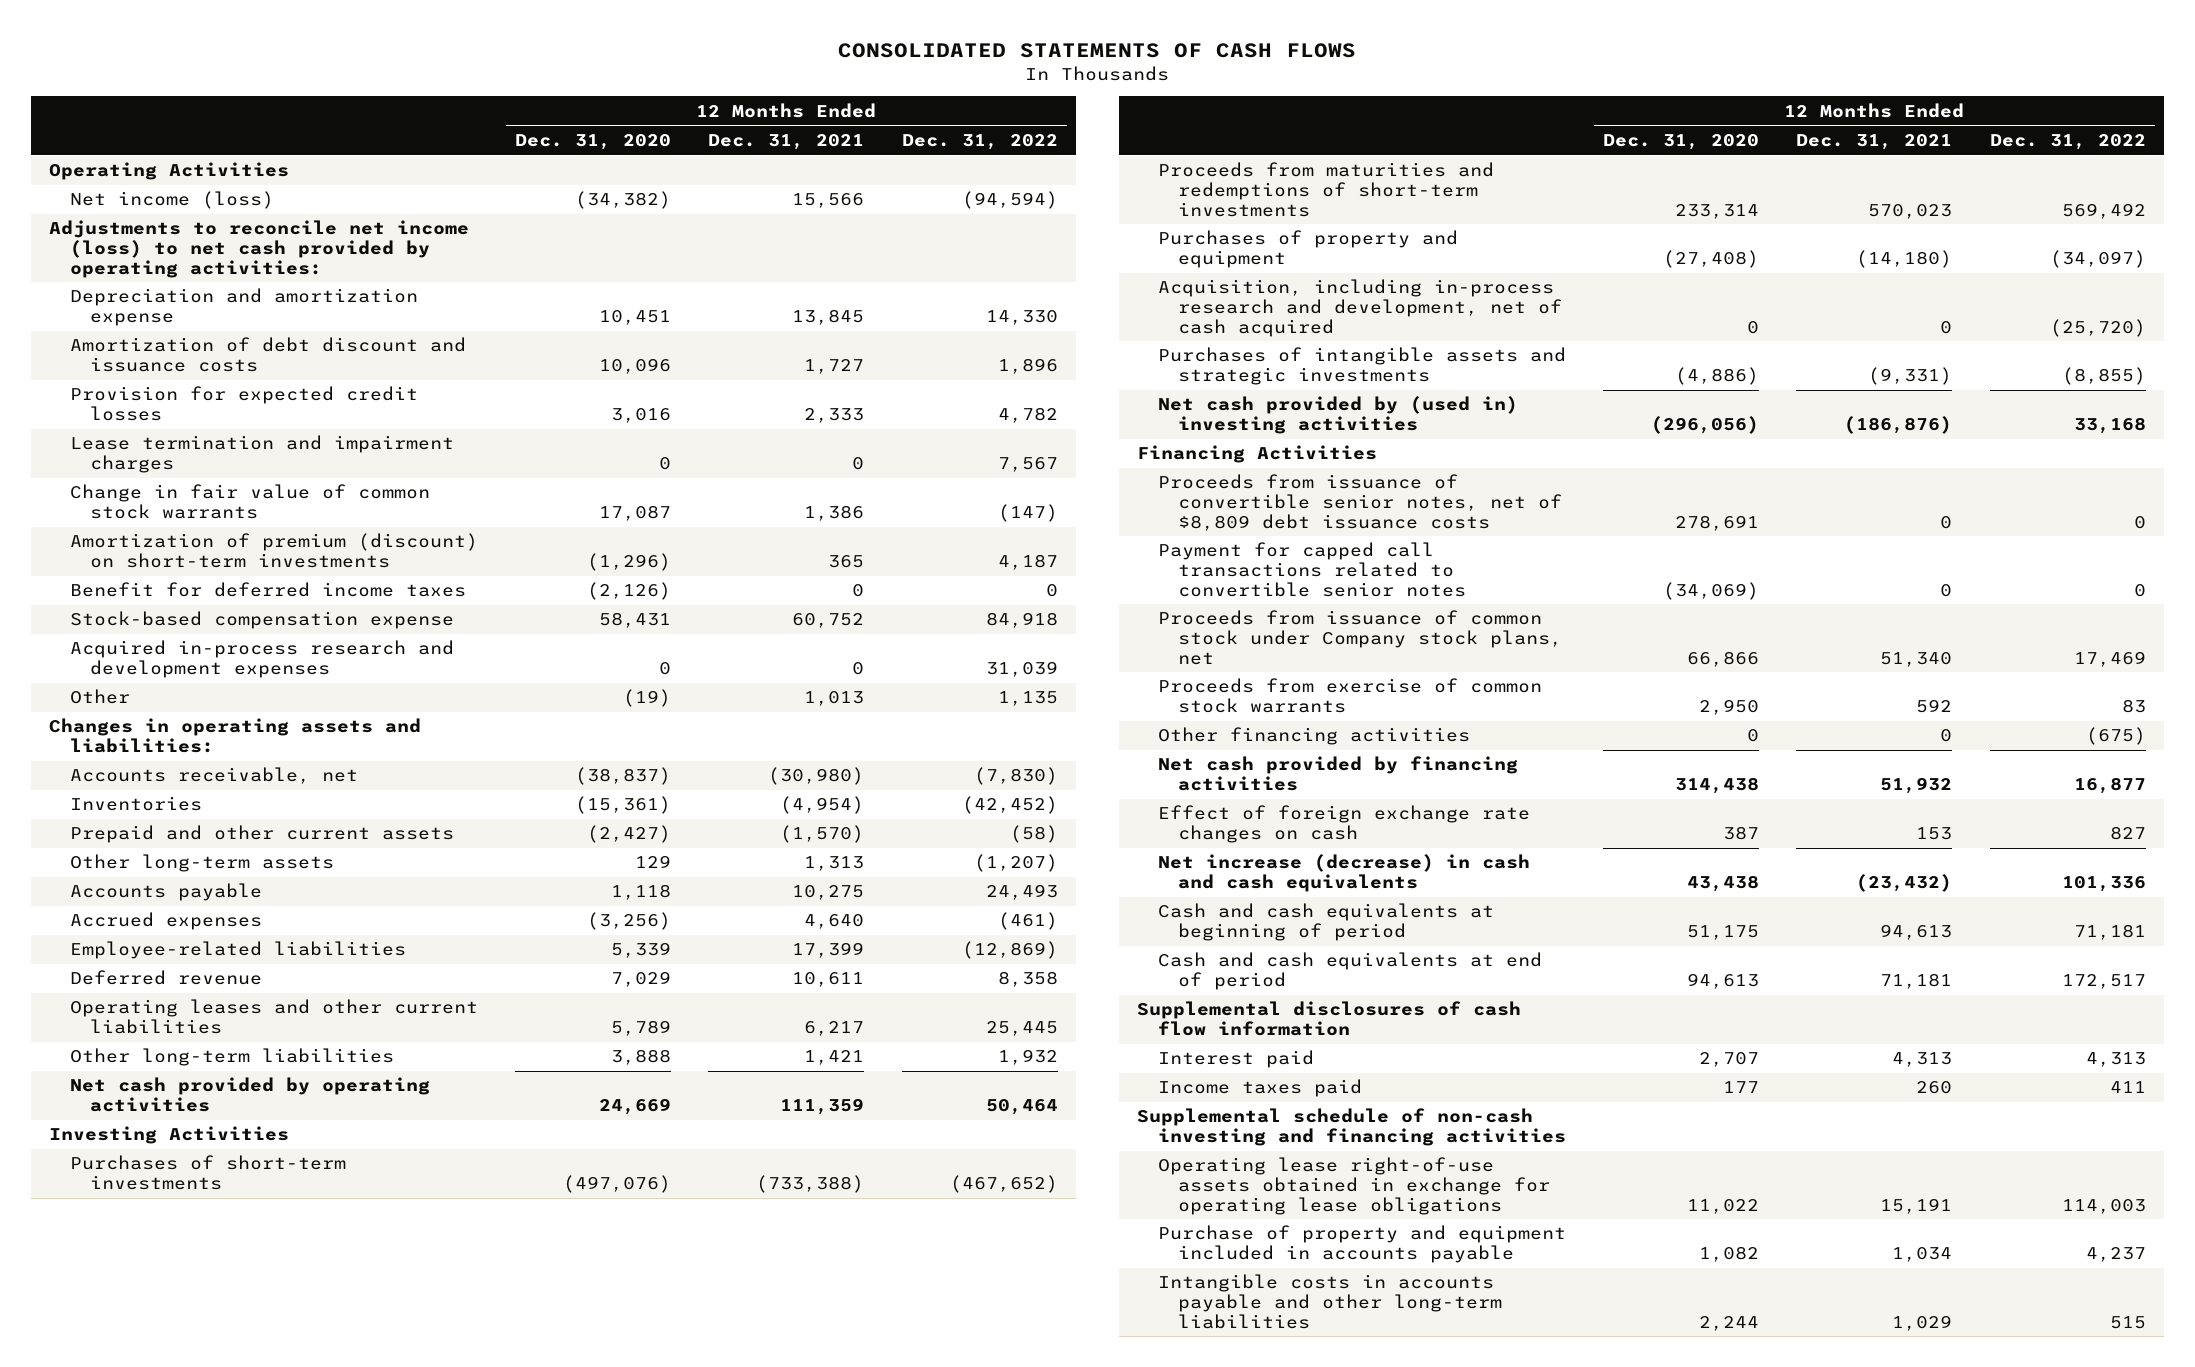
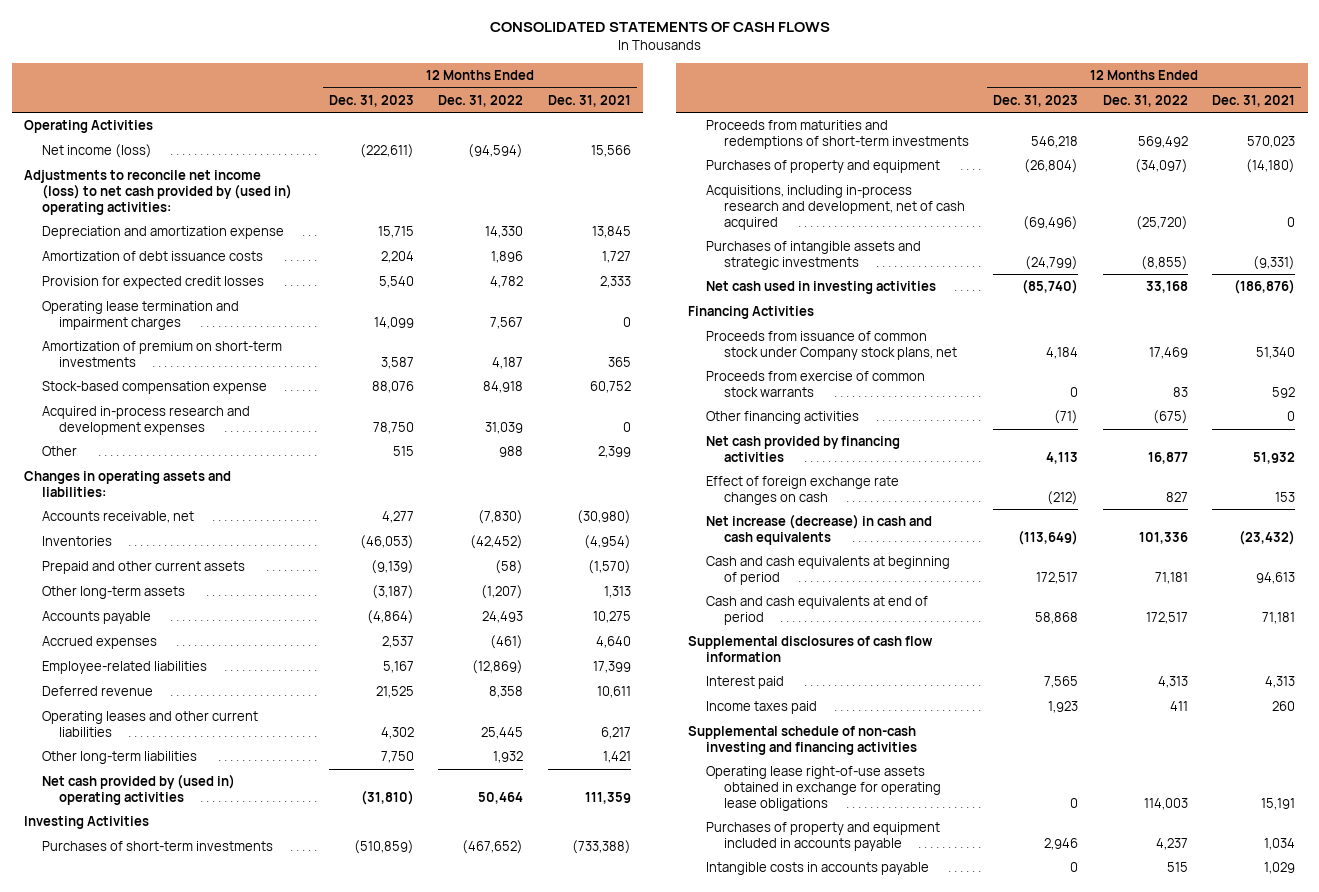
- | 12 Months Ended Dec. 31, 2020 | 12 Months Ended Dec. 31, 2021 | 12 Months Ended Dec. 31, 2022
+ | 12 Months Ended Dec. 31, 2023 | 12 Months Ended Dec. 31, 2022 | 12 Months Ended Dec. 31, 2021
- Adjustments to reconcile net income (loss) to net cash provided by operating activities:
+ Adjustments to reconcile net income (loss) to net cash provided by (used in) operating activities:
- Amortization of debt discount and issuance costs | 10,096 | 1,727 | 1,896
+ Amortization of debt issuance costs | 2,204 | 1,896 | 1,727
- Lease termination and impairment charges | 0 | 0 | 7,567
- Change in fair value of common stock warrants | 17,087 | 1,386 | (147)
- Amortization of premium (discount) on short-term investments | (1,296) | 365 | 4,187
- Benefit for deferred income taxes | (2,126) | 0 | 0
+ Operating lease termination and impairment charges | 14,099 | 7,567 | 0
+ Amortization of premium on short-term investments | 3,587 | 4,187 | 365
- Other | (19) | 1,013 | 1,135
+ Other | 515 | 988 | 2,399
- Net cash provided by operating activities | 24,669 | 111,359 | 50,464
+ Net cash provided by (used in) operating activities | (31,810) | 50,464 | 111,359
- Acquisition, including in-process research and development, net of cash acquired | 0 | 0 | (25,720)
+ Acquisitions, including in-process research and development, net of cash acquired | (69,496) | (25,720) | 0
- Net cash provided by (used in) investing activities | (296,056) | (186,876) | 33,168
+ Net cash used in investing activities | (85,740) | 33,168 | (186,876)
- Proceeds from issuance of convertible senior notes, net of $8,809 debt issuance costs | 278,691 | 0 | 0
- Payment for capped call transactions related to convertible senior notes | (34,069) | 0 | 0
- Purchase of property and equipment included in accounts payable | 1,082 | 1,034 | 4,237
- Intangible costs in accounts payable and other long-term liabilities | 2,244 | 1,029 | 515
+ Purchases of property and equipment included in accounts payable | 2,946 | 4,237 | 1,034
+ Intangible costs in accounts payable | 0 | 515 | 1,029

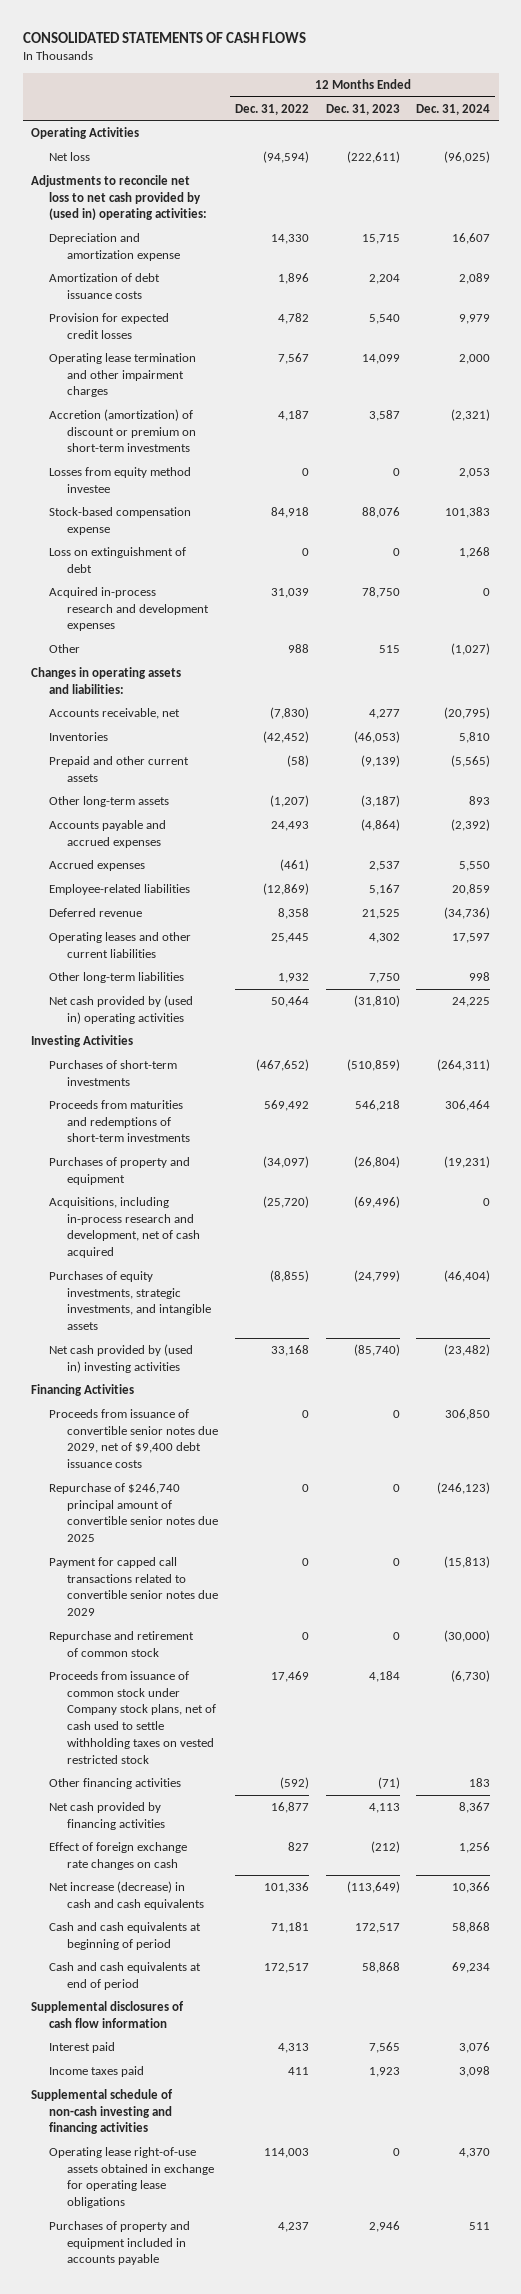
- | 12 Months Ended Dec. 31, 2023 | 12 Months Ended Dec. 31, 2022 | 12 Months Ended Dec. 31, 2021
+ | 12 Months Ended Dec. 31, 2022 | 12 Months Ended Dec. 31, 2023 | 12 Months Ended Dec. 31, 2024
- Net income (loss) | (222,611) | (94,594) | 15,566
- Adjustments to reconcile net income (loss) to net cash provided by (used in) operating activities:
+ Net loss | (94,594) | (222,611) | (96,025)
+ Adjustments to reconcile net loss to net cash provided by (used in) operating activities:
- Operating lease termination and impairment charges | 14,099 | 7,567 | 0
- Amortization of premium on short-term investments | 3,587 | 4,187 | 365
+ Operating lease termination and other impairment charges | 7,567 | 14,099 | 2,000
+ Accretion (amortization) of discount or premium on short-term investments | 4,187 | 3,587 | (2,321)
+ Losses from equity method investee | 0 | 0 | 2,053
+ Loss on extinguishment of debt | 0 | 0 | 1,268
- Accounts payable | (4,864) | 24,493 | 10,275
+ Accounts payable and accrued expenses | 24,493 | (4,864) | (2,392)
- Purchases of intangible assets and strategic investments | (24,799) | (8,855) | (9,331)
- Net cash used in investing activities | (85,740) | 33,168 | (186,876)
+ Purchases of equity investments, strategic investments, and intangible assets | (8,855) | (24,799) | (46,404)
+ Net cash provided by (used in) investing activities | 33,168 | (85,740) | (23,482)
- Proceeds from issuance of common stock under Company stock plans, net | 4,184 | 17,469 | 51,340
- Proceeds from exercise of common stock warrants | 0 | 83 | 592
- Other financing activities | (71) | (675) | 0
+ Proceeds from issuance of convertible senior notes due 2029, net of $9,400 debt issuance costs | 0 | 0 | 306,850
+ Repurchase of $246,740 principal amount of convertible senior notes due 2025 | 0 | 0 | (246,123)
+ Payment for capped call transactions related to convertible senior notes due 2029 | 0 | 0 | (15,813)
+ Repurchase and retirement of common stock | 0 | 0 | (30,000)
+ Proceeds from issuance of common stock under Company stock plans, net of cash used to settle withholding taxes on vested restricted stock | 17,469 | 4,184 | (6,730)
+ Other financing activities | (592) | (71) | 183
- Intangible costs in accounts payable | 0 | 515 | 1,029

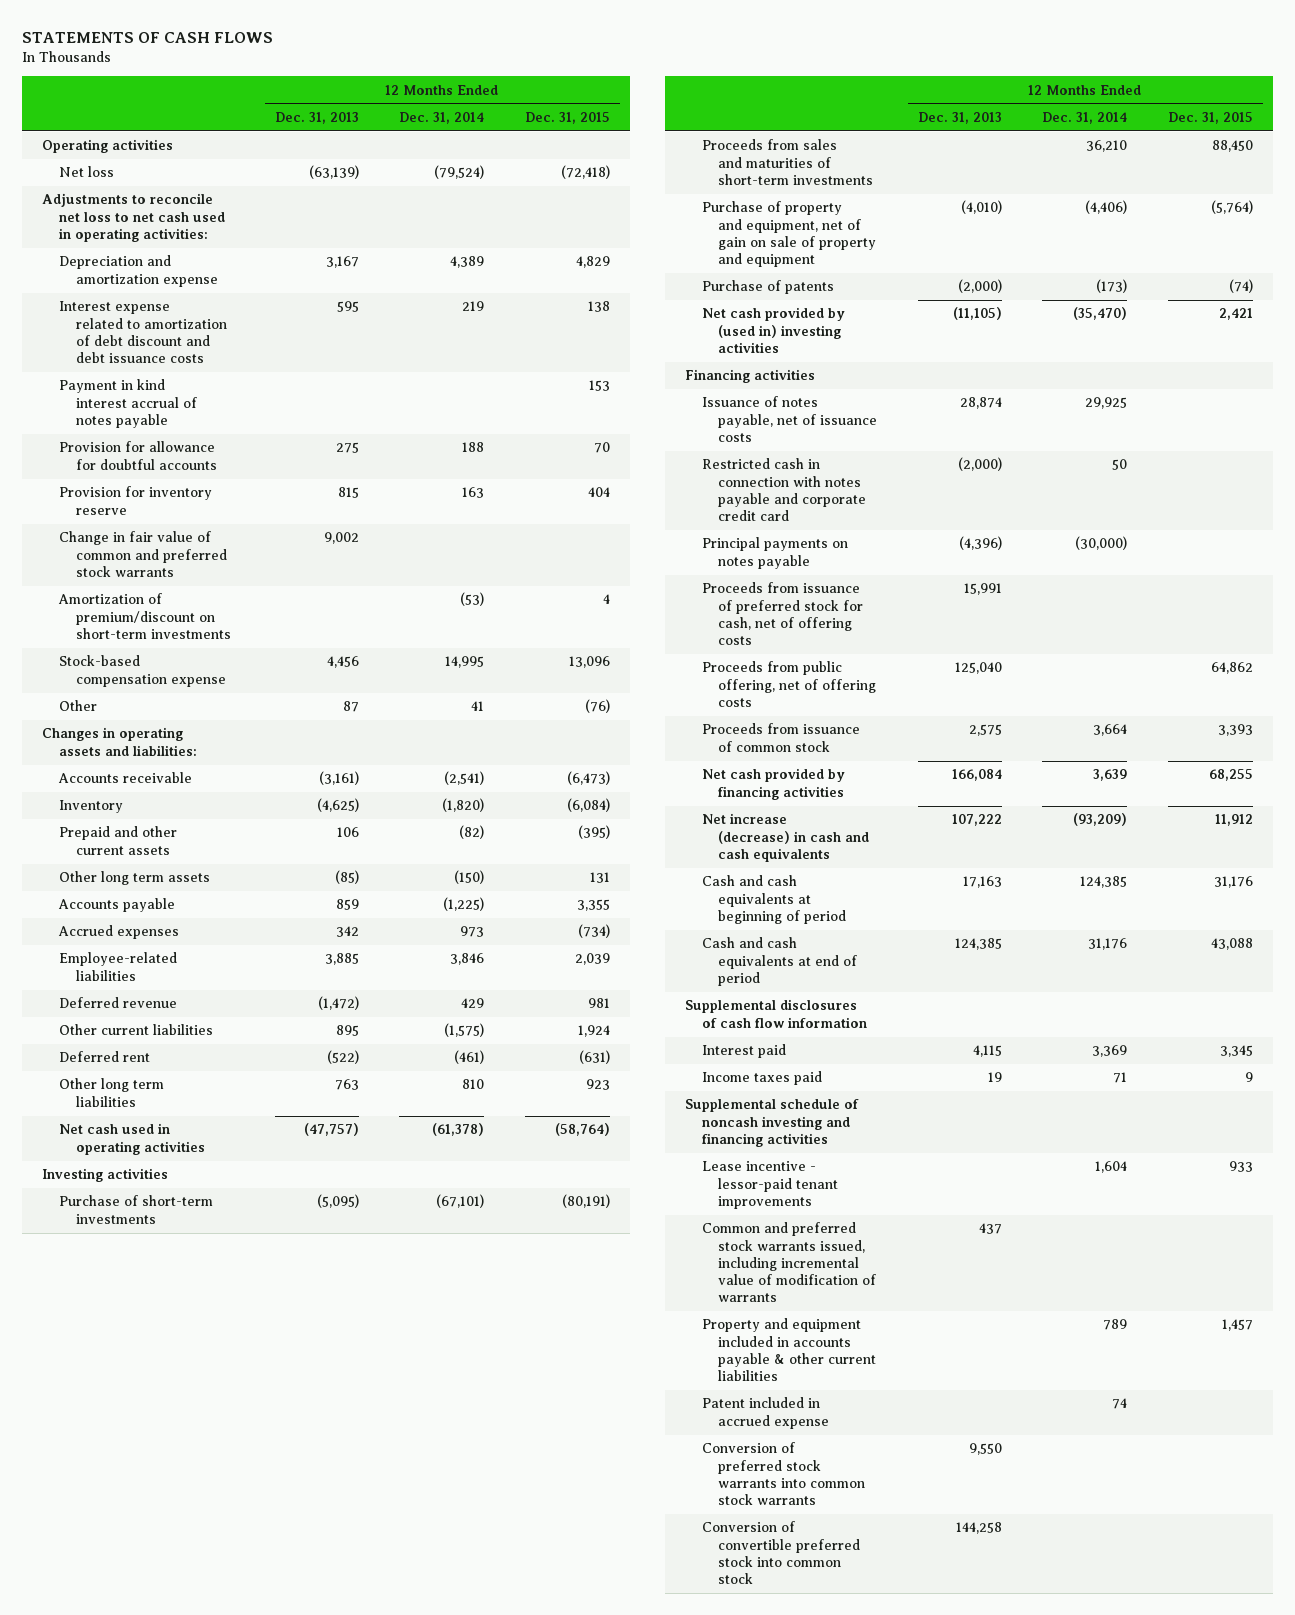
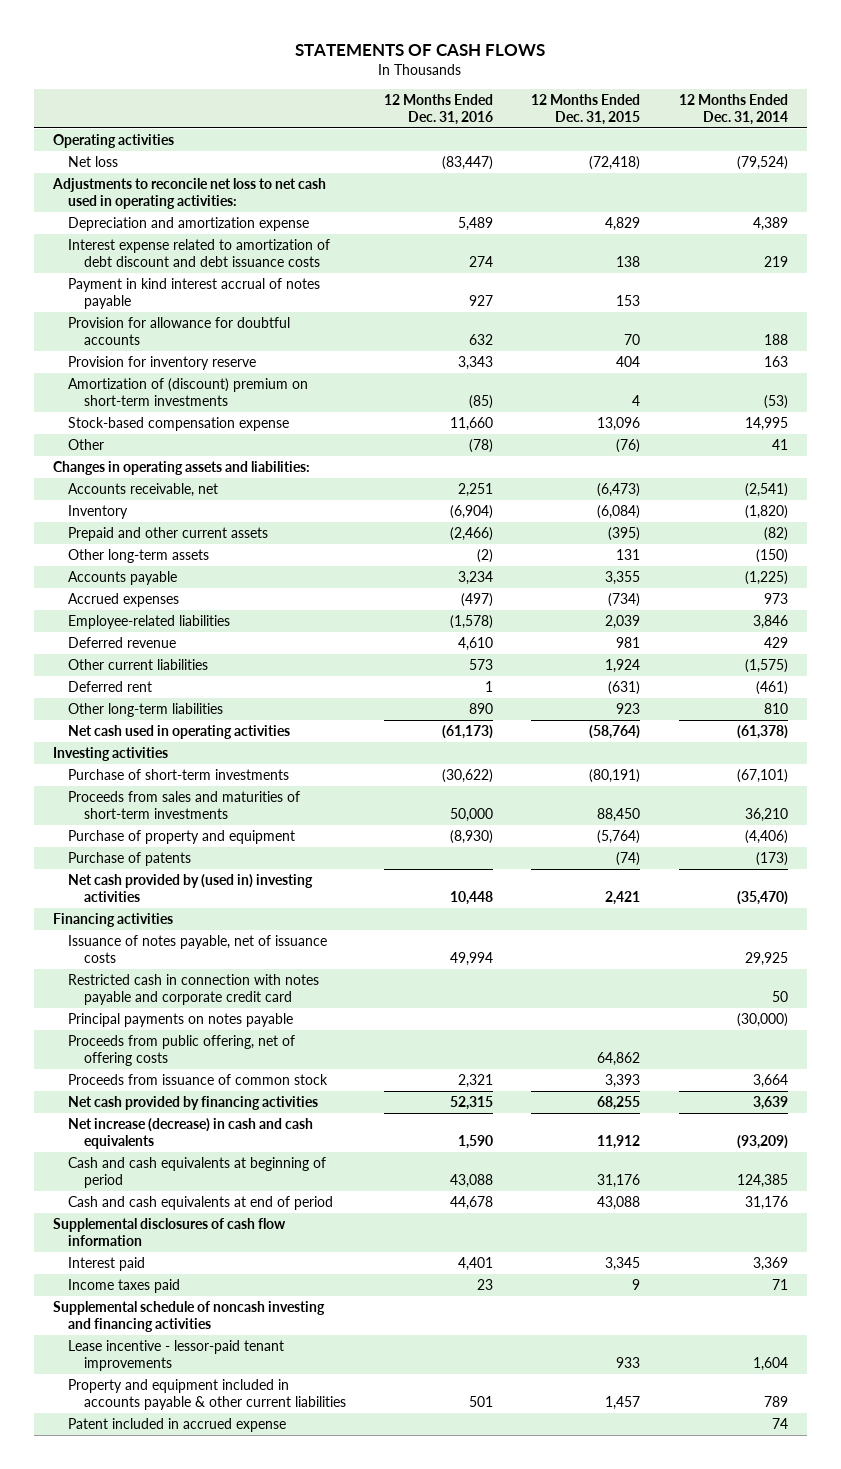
- | 12 Months Ended Dec. 31, 2013 | 12 Months Ended Dec. 31, 2014 | 12 Months Ended Dec. 31, 2015
+ | 12 Months Ended Dec. 31, 2016 | 12 Months Ended Dec. 31, 2015 | 12 Months Ended Dec. 31, 2014
- Change in fair value of common and preferred stock warrants | 9,002 | |
- Amortization of premium/discount on short-term investments | | (53) | 4
+ Amortization of (discount) premium on short-term investments | (85) | 4 | (53)
- Accounts receivable | (3,161) | (2,541) | (6,473)
+ Accounts receivable, net | 2,251 | (6,473) | (2,541)
- Other long term assets | (85) | (150) | 131
+ Other long-term assets | (2) | 131 | (150)
- Other long term liabilities | 763 | 810 | 923
+ Other long-term liabilities | 890 | 923 | 810
- Purchase of property and equipment, net of gain on sale of property and equipment | (4,010) | (4,406) | (5,764)
+ Purchase of property and equipment | (8,930) | (5,764) | (4,406)
- Proceeds from issuance of preferred stock for cash, net of offering costs | 15,991 | |
- Common and preferred stock warrants issued, including incremental value of modification of warrants | 437 | |
- Conversion of preferred stock warrants into common stock warrants | 9,550 | |
- Conversion of convertible preferred stock into common stock | 144,258 | |

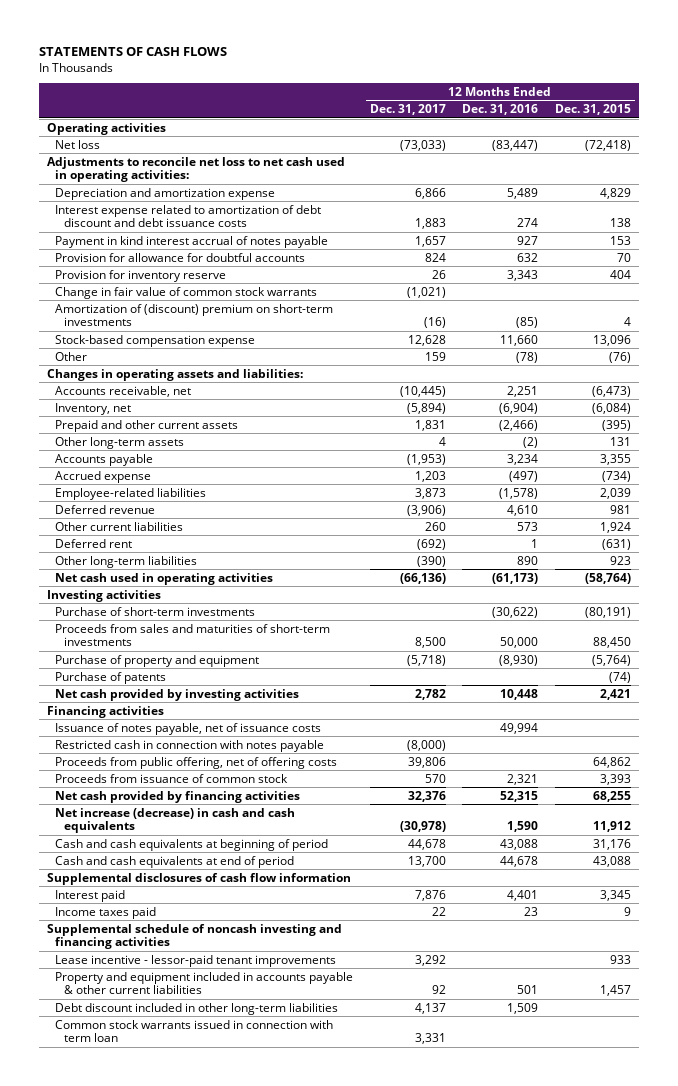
- | 12 Months Ended Dec. 31, 2016 | 12 Months Ended Dec. 31, 2015 | 12 Months Ended Dec. 31, 2014
+ | 12 Months Ended Dec. 31, 2017 | 12 Months Ended Dec. 31, 2016 | 12 Months Ended Dec. 31, 2015
+ Change in fair value of common stock warrants | (1,021) | |
- Inventory | (6,904) | (6,084) | (1,820)
+ Inventory, net | (5,894) | (6,904) | (6,084)
- Accrued expenses | (497) | (734) | 973
+ Accrued expense | 1,203 | (497) | (734)
- Net cash provided by (used in) investing activities | 10,448 | 2,421 | (35,470)
+ Net cash provided by investing activities | 2,782 | 10,448 | 2,421
- Restricted cash in connection with notes payable and corporate credit card | | | 50
- Principal payments on notes payable | | | (30,000)
+ Restricted cash in connection with notes payable | (8,000) | |
- Patent included in accrued expense | | | 74
+ Debt discount included in other long-term liabilities | 4,137 | 1,509 |
+ Common stock warrants issued in connection with term loan | 3,331 | |

